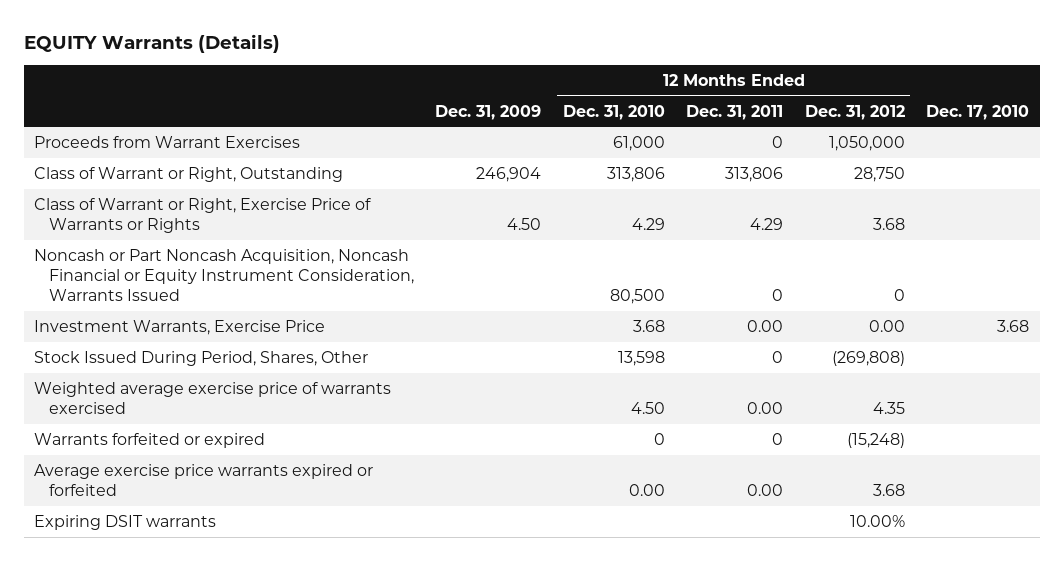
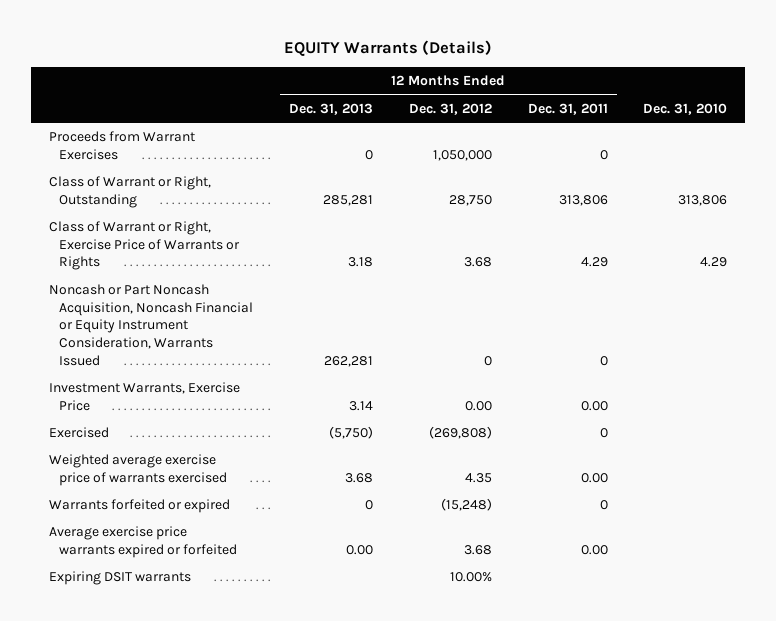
- | Dec. 31, 2009 | 12 Months Ended Dec. 31, 2010 | 12 Months Ended Dec. 31, 2011 | 12 Months Ended Dec. 31, 2012 | Dec. 17, 2010
+ | 12 Months Ended Dec. 31, 2013 | 12 Months Ended Dec. 31, 2012 | 12 Months Ended Dec. 31, 2011 | Dec. 31, 2010
- Stock Issued During Period, Shares, Other | | 13,598 | 0 | (269,808) |
+ Exercised | (5,750) | (269,808) | 0 |

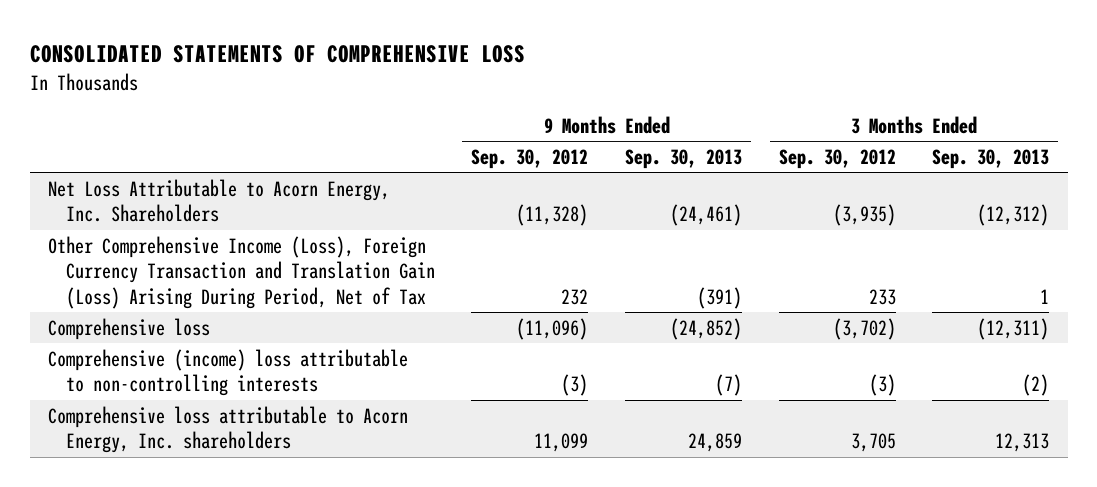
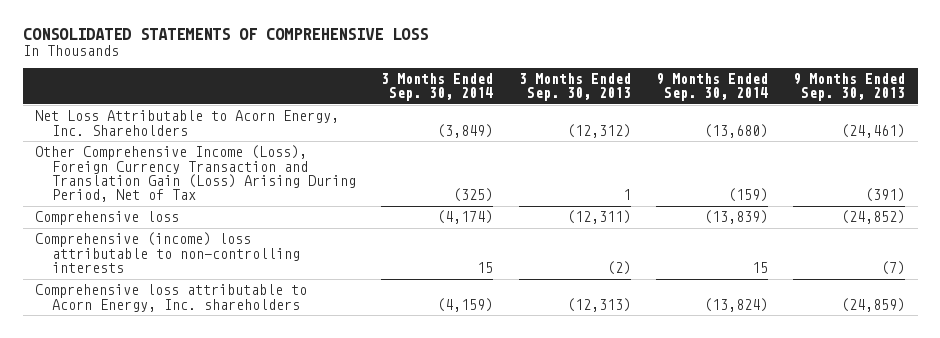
- | 9 Months Ended Sep. 30, 2012 | 9 Months Ended Sep. 30, 2013 | 3 Months Ended Sep. 30, 2012 | 3 Months Ended Sep. 30, 2013
+ | 3 Months Ended Sep. 30, 2014 | 3 Months Ended Sep. 30, 2013 | 9 Months Ended Sep. 30, 2014 | 9 Months Ended Sep. 30, 2013
- Comprehensive loss attributable to Acorn Energy, Inc. shareholders | 11,099 | 24,859 | 3,705 | 12,313
+ Comprehensive loss attributable to Acorn Energy, Inc. shareholders | (4,159) | (12,313) | (13,824) | (24,859)

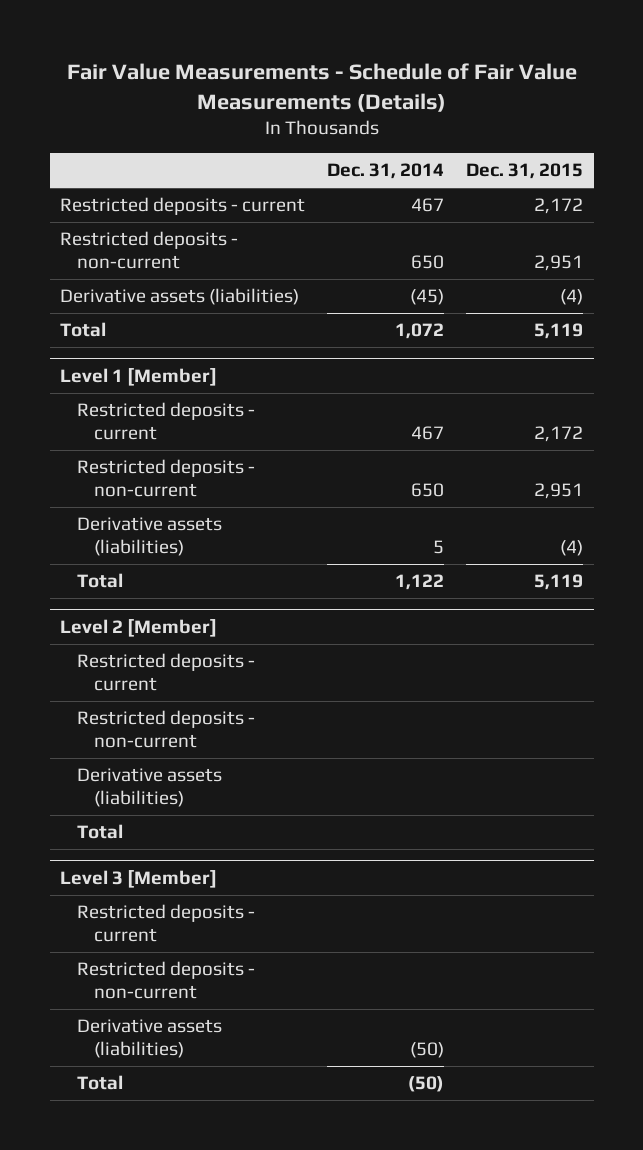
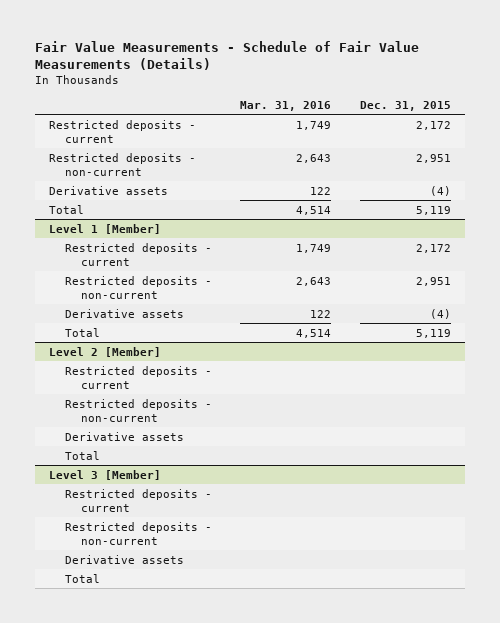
- | Dec. 31, 2014 | Dec. 31, 2015
+ | Mar. 31, 2016 | Dec. 31, 2015
- Derivative assets (liabilities) | (45) | (4)
+ Derivative assets | 122 | (4)
@ Level 1 [Member]
- Derivative assets (liabilities) | 5 | (4)
+ Derivative assets | 122 | (4)
@ Level 2 [Member]
- Derivative assets (liabilities)
+ Derivative assets
@ Level 3 [Member]
- Derivative assets (liabilities) | (50) |
+ Derivative assets

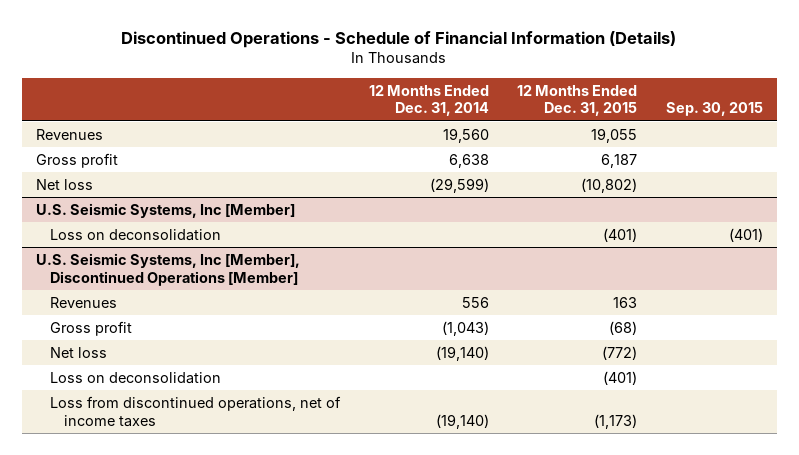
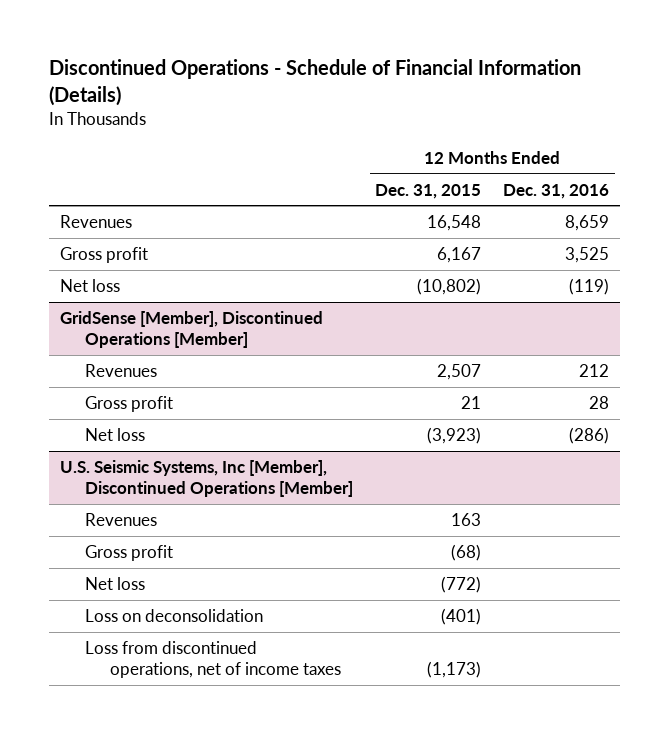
- | 12 Months Ended Dec. 31, 2014 | 12 Months Ended Dec. 31, 2015 | Sep. 30, 2015
+ | 12 Months Ended Dec. 31, 2015 | 12 Months Ended Dec. 31, 2016
- Revenues | 19,560 | 19,055 |
- Gross profit | 6,638 | 6,187 |
+ Revenues | 16,548 | 8,659
+ Gross profit | 6,167 | 3,525
- U.S. Seismic Systems, Inc [Member]
- Loss on deconsolidation | | (401) | (401)
+ GridSense [Member], Discontinued Operations [Member]
+ Revenues | 2,507 | 212
+ Gross profit | 21 | 28
+ Net loss | (3,923) | (286)

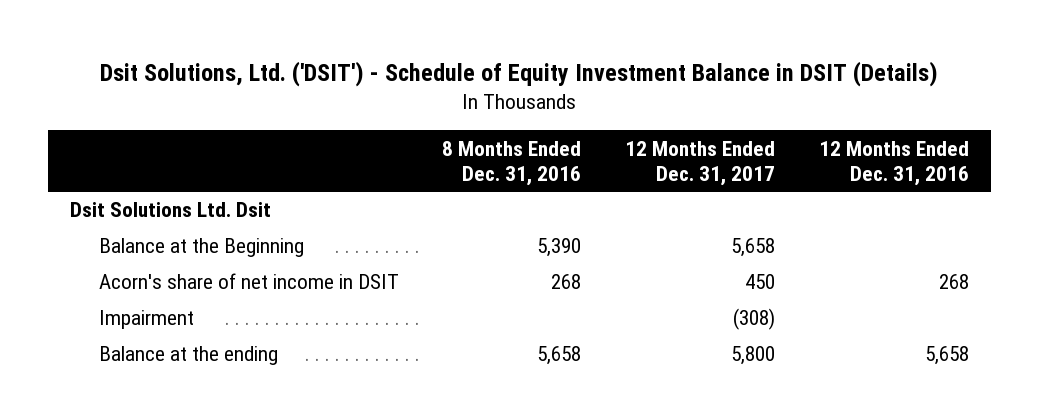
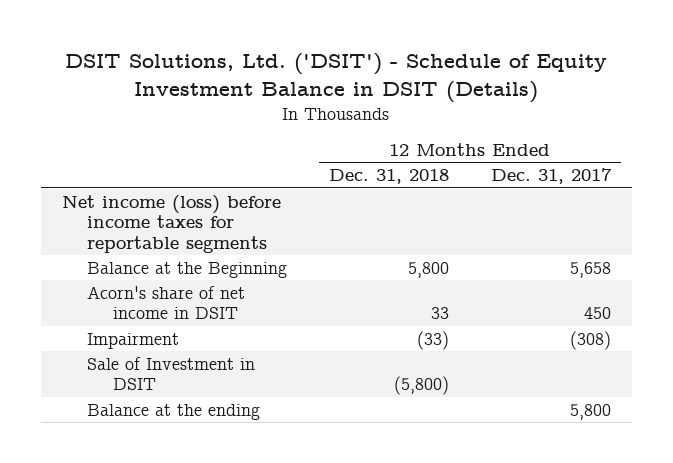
- Dsit Solutions, Ltd. ('DSIT') - Schedule of Equity Investment Balance in DSIT (Details)
+ DSIT Solutions, Ltd. ('DSIT') - Schedule of Equity Investment Balance in DSIT (Details)
- | 8 Months Ended Dec. 31, 2016 | 12 Months Ended Dec. 31, 2017 | 12 Months Ended Dec. 31, 2016
+ | 12 Months Ended Dec. 31, 2018 | 12 Months Ended Dec. 31, 2017
- Dsit Solutions Ltd. Dsit
+ Net income (loss) before income taxes for reportable segments
+ Sale of Investment in DSIT | (5,800) |

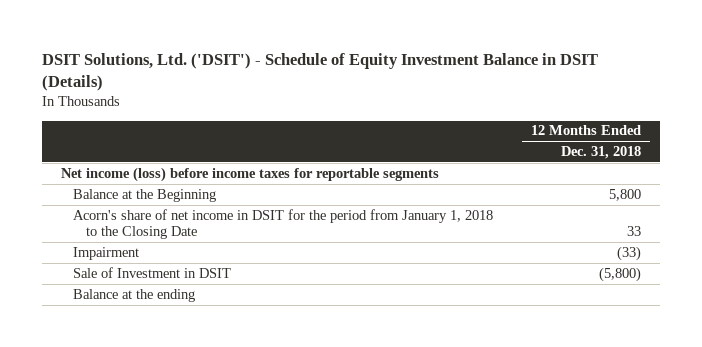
- | 12 Months Ended Dec. 31, 2018 | 12 Months Ended Dec. 31, 2017
+ | 12 Months Ended Dec. 31, 2018
- Acorn's share of net income in DSIT | 33 | 450
+ Acorn's share of net income in DSIT for the period from January 1, 2018 to the Closing Date | 33

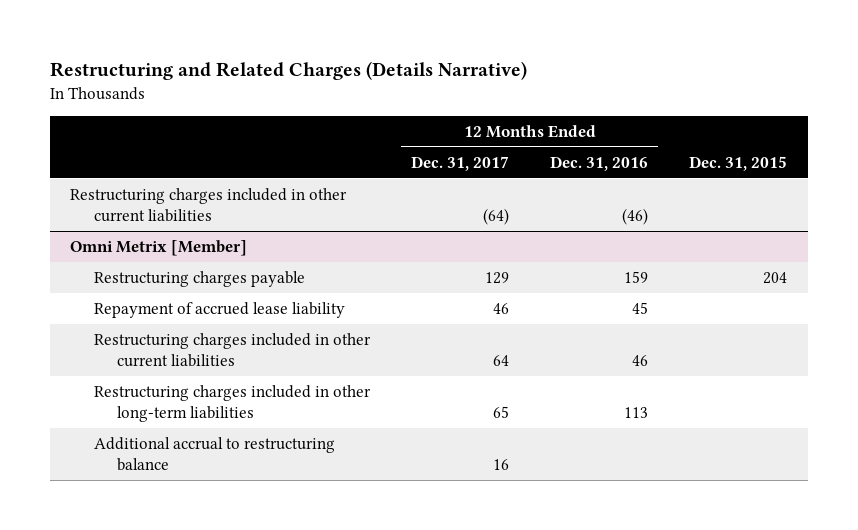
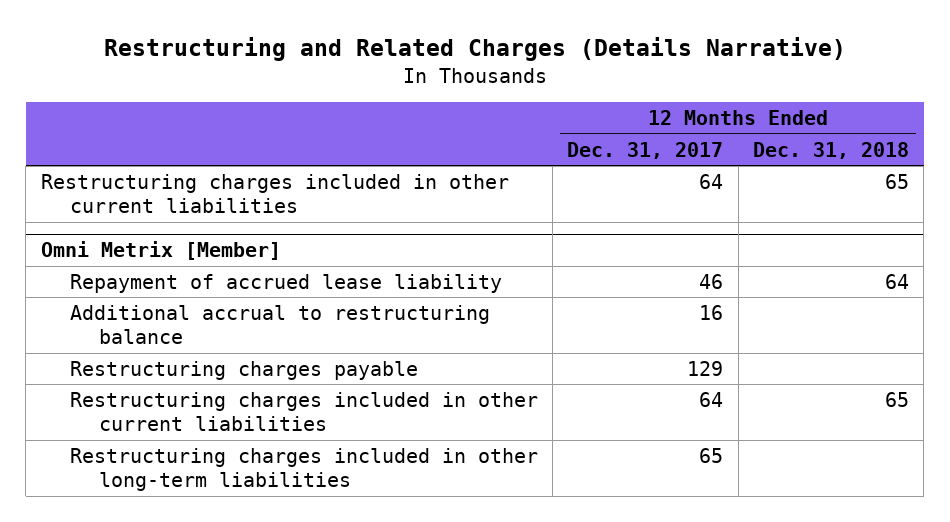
- | 12 Months Ended Dec. 31, 2017 | 12 Months Ended Dec. 31, 2016 | Dec. 31, 2015
+ | 12 Months Ended Dec. 31, 2017 | 12 Months Ended Dec. 31, 2018
- Restructuring charges included in other current liabilities | (64) | (46) |
+ Restructuring charges included in other current liabilities | 64 | 65
@ Omni Metrix [Member]
moved up: Additional accrual to restructuring balance | 16 |
moved down: Restructuring charges payable | 129 |

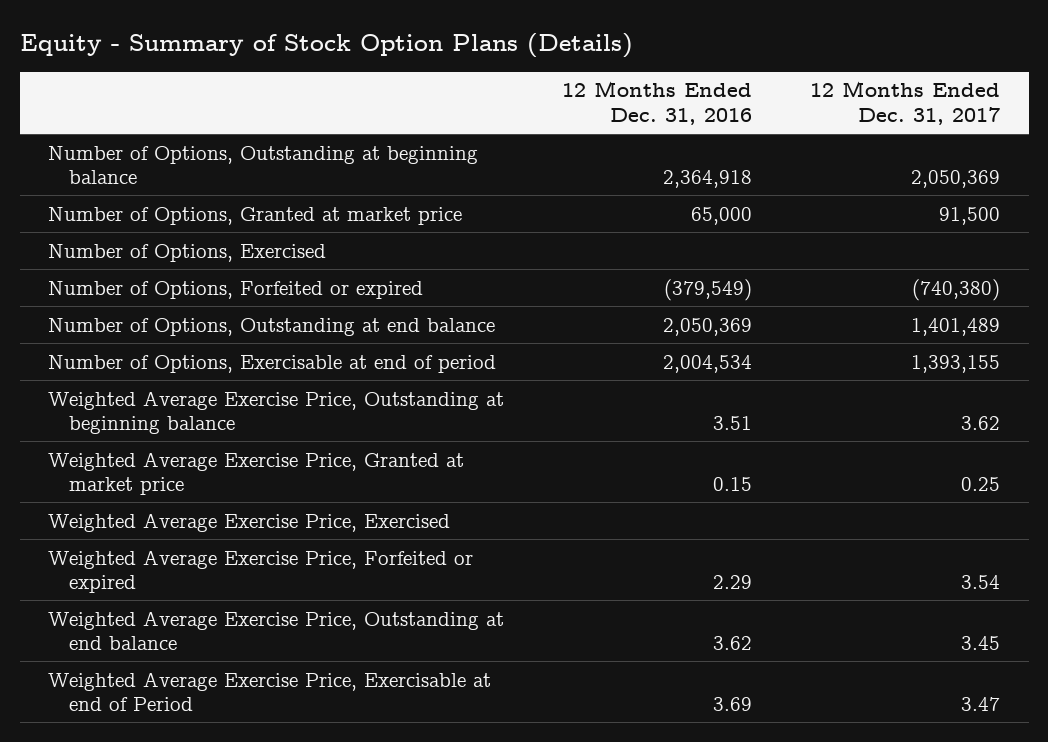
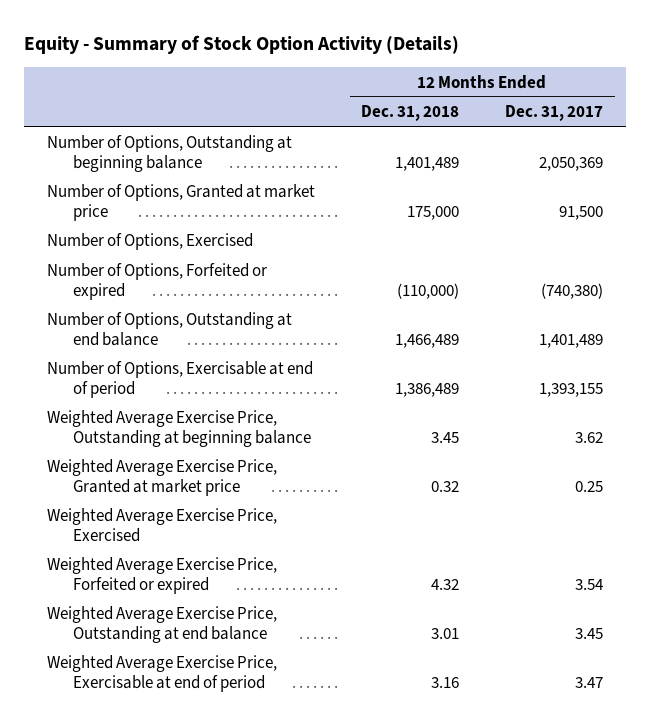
- Equity - Summary of Stock Option Plans (Details)
+ Equity - Summary of Stock Option Activity (Details)
- | 12 Months Ended Dec. 31, 2016 | 12 Months Ended Dec. 31, 2017
+ | 12 Months Ended Dec. 31, 2018 | 12 Months Ended Dec. 31, 2017
- Weighted Average Exercise Price, Exercisable at end of Period | 3.69 | 3.47
+ Weighted Average Exercise Price, Exercisable at end of period | 3.16 | 3.47

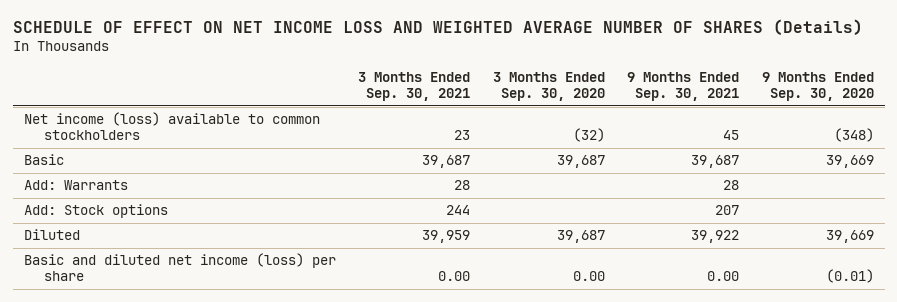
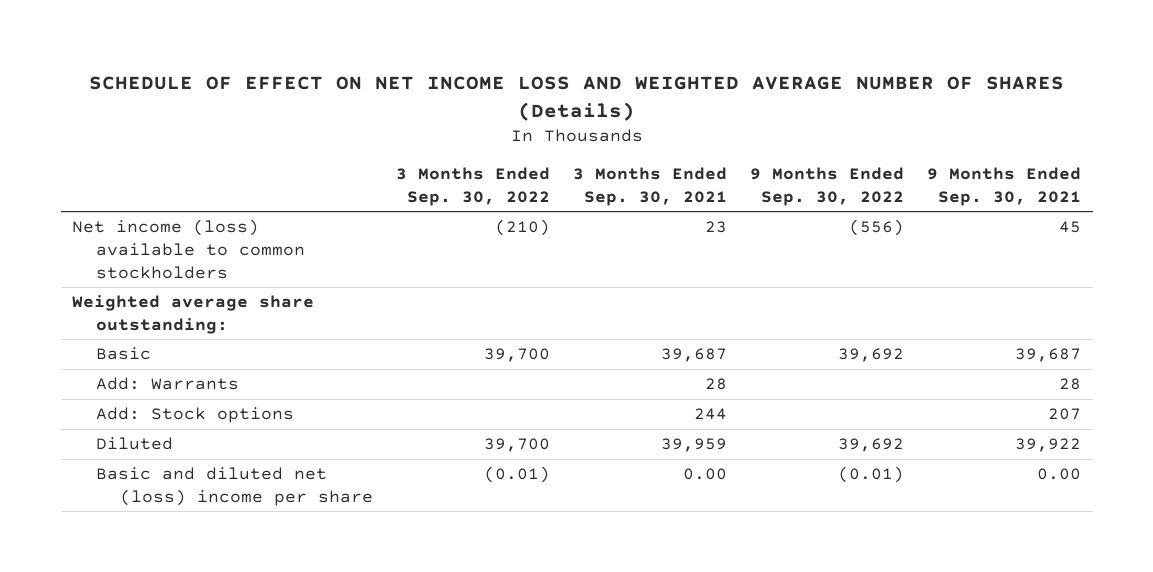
- | 3 Months Ended Sep. 30, 2021 | 3 Months Ended Sep. 30, 2020 | 9 Months Ended Sep. 30, 2021 | 9 Months Ended Sep. 30, 2020
+ | 3 Months Ended Sep. 30, 2022 | 3 Months Ended Sep. 30, 2021 | 9 Months Ended Sep. 30, 2022 | 9 Months Ended Sep. 30, 2021
+ Weighted average share outstanding:
- Basic and diluted net income (loss) per share | 0.00 | 0.00 | 0.00 | (0.01)
+ Basic and diluted net (loss) income per share | (0.01) | 0.00 | (0.01) | 0.00

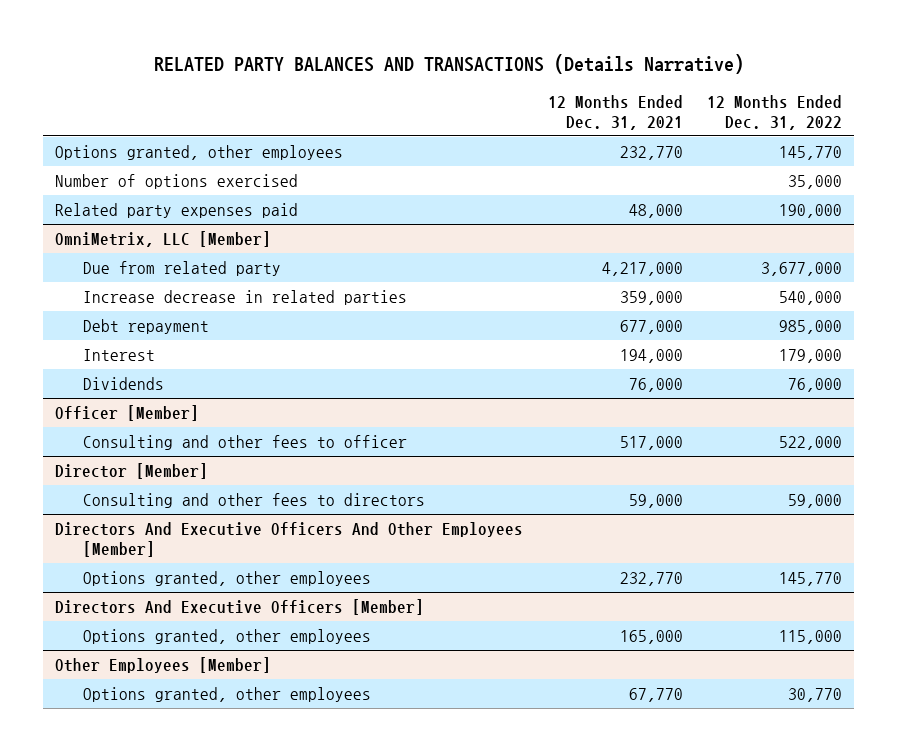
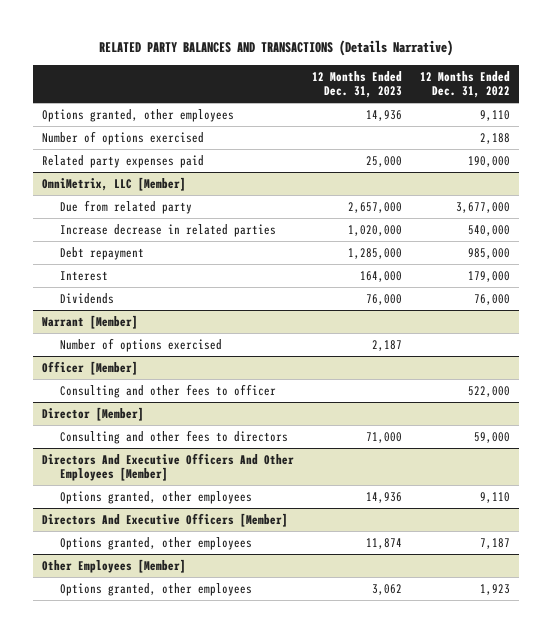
- | 12 Months Ended Dec. 31, 2021 | 12 Months Ended Dec. 31, 2022
+ | 12 Months Ended Dec. 31, 2023 | 12 Months Ended Dec. 31, 2022
- Options granted, other employees | 232,770 | 145,770
- Number of options exercised | | 35,000
+ Options granted, other employees | 14,936 | 9,110
+ Number of options exercised | | 2,188
+ Warrant [Member]
+ Number of options exercised | 2,187 |
@ Directors And Executive Officers And Other Employees [Member]
- Options granted, other employees | 232,770 | 145,770
+ Options granted, other employees | 14,936 | 9,110
@ Directors And Executive Officers [Member]
- Options granted, other employees | 165,000 | 115,000
+ Options granted, other employees | 11,874 | 7,187
@ Other Employees [Member]
- Options granted, other employees | 67,770 | 30,770
+ Options granted, other employees | 3,062 | 1,923

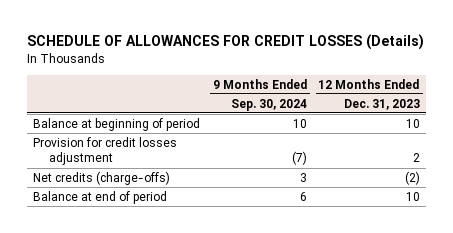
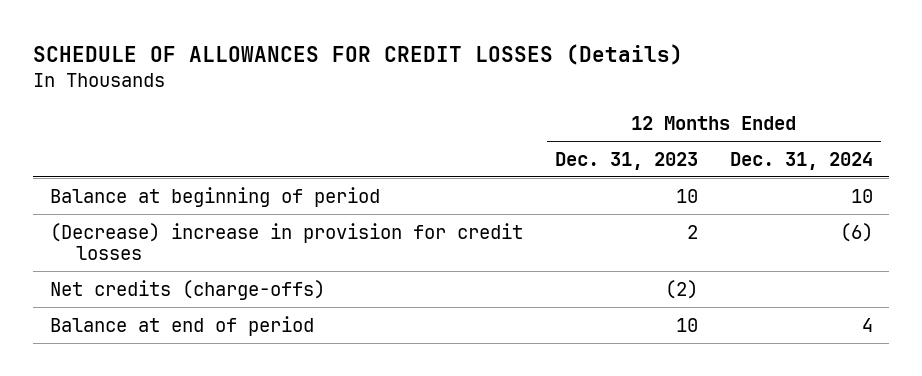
- | 9 Months Ended Sep. 30, 2024 | 12 Months Ended Dec. 31, 2023
+ | 12 Months Ended Dec. 31, 2023 | 12 Months Ended Dec. 31, 2024
- Provision for credit losses adjustment | (7) | 2
+ (Decrease) increase in provision for credit losses | 2 | (6)

